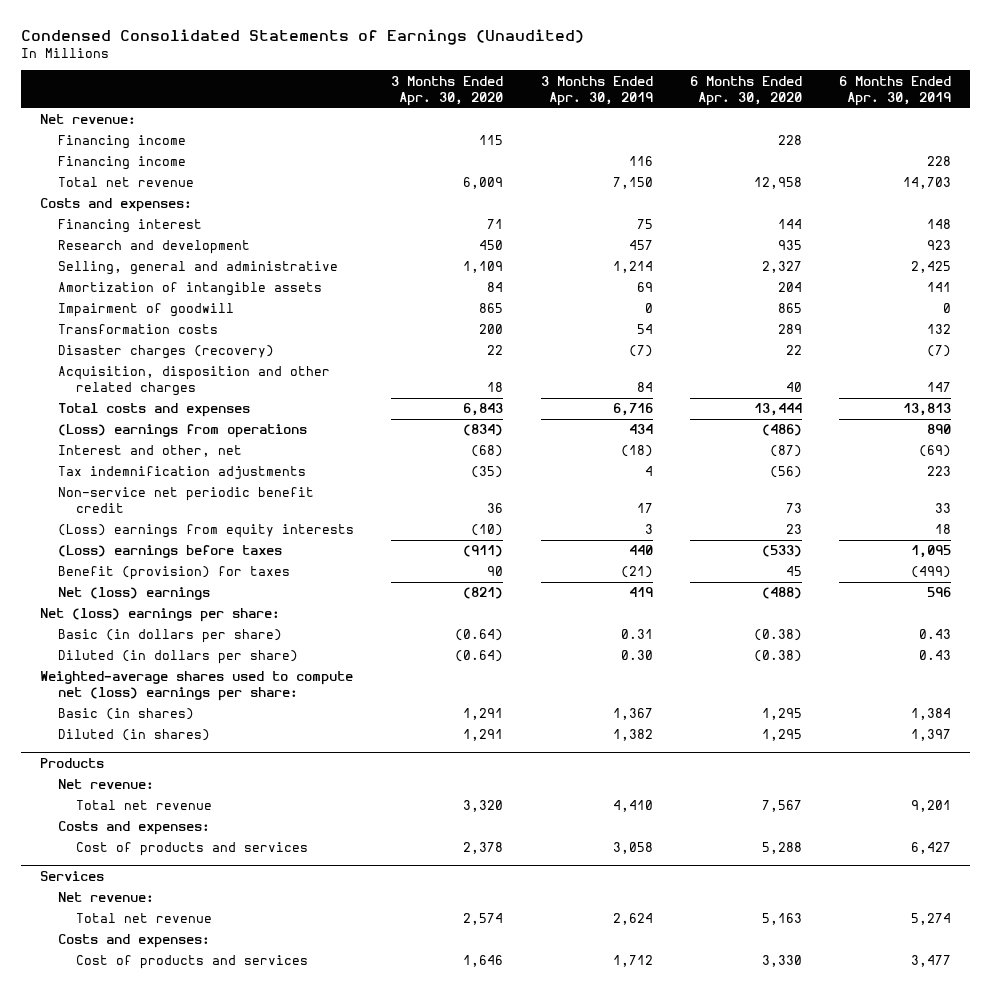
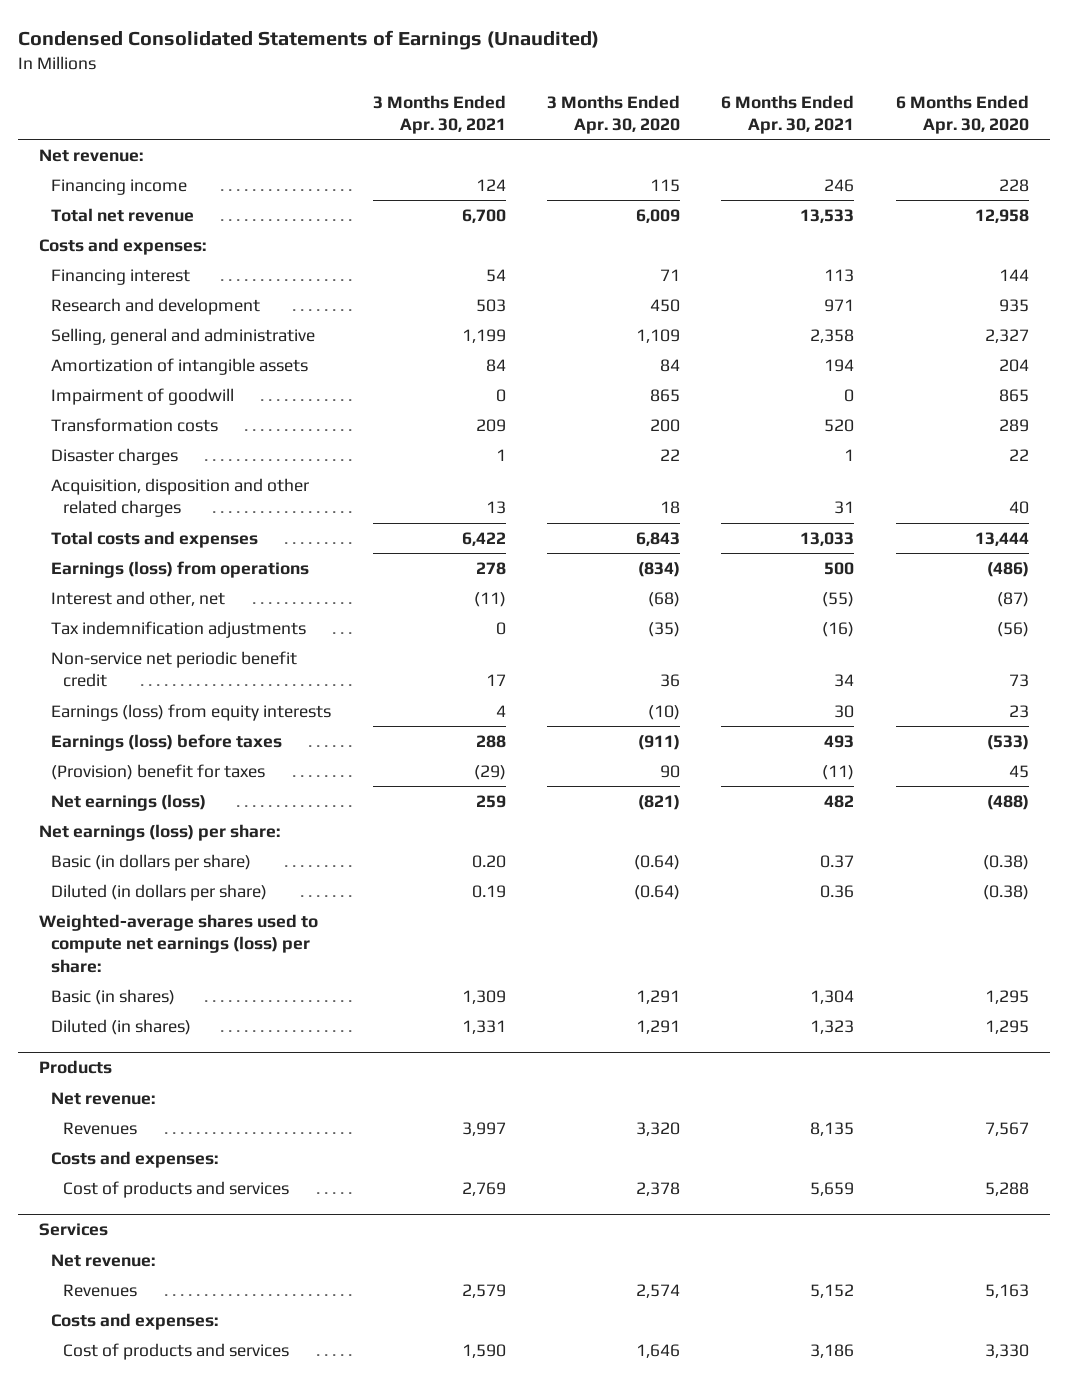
- | 3 Months Ended Apr. 30, 2020 | 3 Months Ended Apr. 30, 2019 | 6 Months Ended Apr. 30, 2020 | 6 Months Ended Apr. 30, 2019
+ | 3 Months Ended Apr. 30, 2021 | 3 Months Ended Apr. 30, 2020 | 6 Months Ended Apr. 30, 2021 | 6 Months Ended Apr. 30, 2020
- Financing income | | 116 | | 228
- Disaster charges (recovery) | 22 | (7) | 22 | (7)
+ Disaster charges | 1 | 22 | 1 | 22
- (Loss) earnings from operations | (834) | 434 | (486) | 890
+ Earnings (loss) from operations | 278 | (834) | 500 | (486)
- (Loss) earnings from equity interests | (10) | 3 | 23 | 18
- (Loss) earnings before taxes | (911) | 440 | (533) | 1,095
- Benefit (provision) for taxes | 90 | (21) | 45 | (499)
- Net (loss) earnings | (821) | 419 | (488) | 596
- Net (loss) earnings per share:
+ Earnings (loss) from equity interests | 4 | (10) | 30 | 23
+ Earnings (loss) before taxes | 288 | (911) | 493 | (533)
+ (Provision) benefit for taxes | (29) | 90 | (11) | 45
+ Net earnings (loss) | 259 | (821) | 482 | (488)
+ Net earnings (loss) per share:
- Weighted-average shares used to compute net (loss) earnings per share:
+ Weighted-average shares used to compute net earnings (loss) per share:
@ Products
- Total net revenue | 3,320 | 4,410 | 7,567 | 9,201
+ Revenues | 3,997 | 3,320 | 8,135 | 7,567
@ Services
- Total net revenue | 2,574 | 2,624 | 5,163 | 5,274
+ Revenues | 2,579 | 2,574 | 5,152 | 5,163

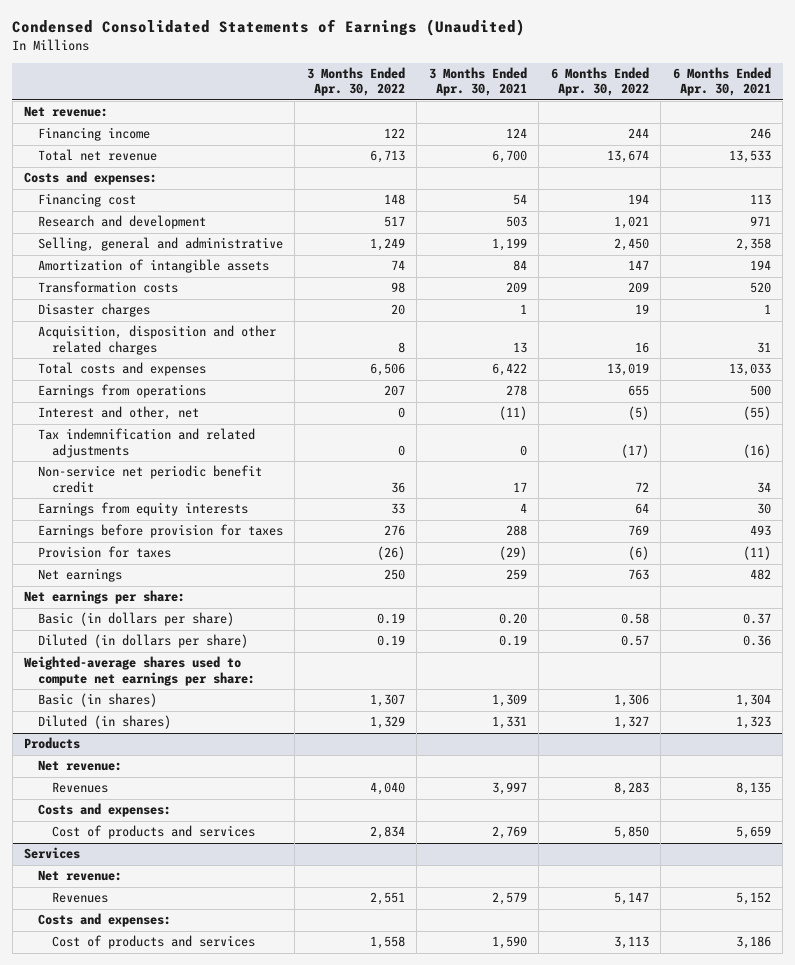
- | 3 Months Ended Apr. 30, 2021 | 3 Months Ended Apr. 30, 2020 | 6 Months Ended Apr. 30, 2021 | 6 Months Ended Apr. 30, 2020
+ | 3 Months Ended Apr. 30, 2022 | 3 Months Ended Apr. 30, 2021 | 6 Months Ended Apr. 30, 2022 | 6 Months Ended Apr. 30, 2021
- Financing interest | 54 | 71 | 113 | 144
+ Financing cost | 148 | 54 | 194 | 113
- Impairment of goodwill | 0 | 865 | 0 | 865
- Earnings (loss) from operations | 278 | (834) | 500 | (486)
+ Earnings from operations | 207 | 278 | 655 | 500
- Tax indemnification adjustments | 0 | (35) | (16) | (56)
+ Tax indemnification and related adjustments | 0 | 0 | (17) | (16)
- Earnings (loss) from equity interests | 4 | (10) | 30 | 23
- Earnings (loss) before taxes | 288 | (911) | 493 | (533)
- (Provision) benefit for taxes | (29) | 90 | (11) | 45
- Net earnings (loss) | 259 | (821) | 482 | (488)
- Net earnings (loss) per share:
+ Earnings from equity interests | 33 | 4 | 64 | 30
+ Earnings before provision for taxes | 276 | 288 | 769 | 493
+ Provision for taxes | (26) | (29) | (6) | (11)
+ Net earnings | 250 | 259 | 763 | 482
+ Net earnings per share:
- Weighted-average shares used to compute net earnings (loss) per share:
+ Weighted-average shares used to compute net earnings per share:

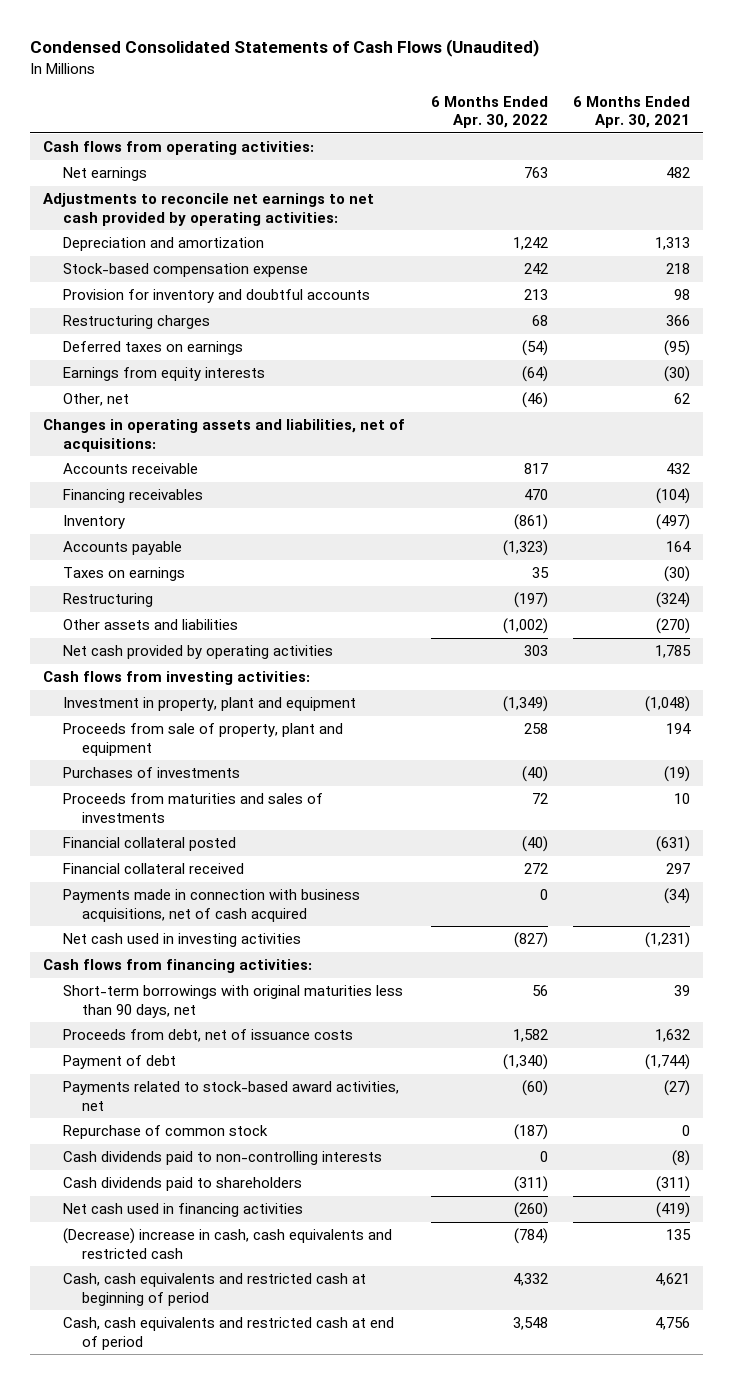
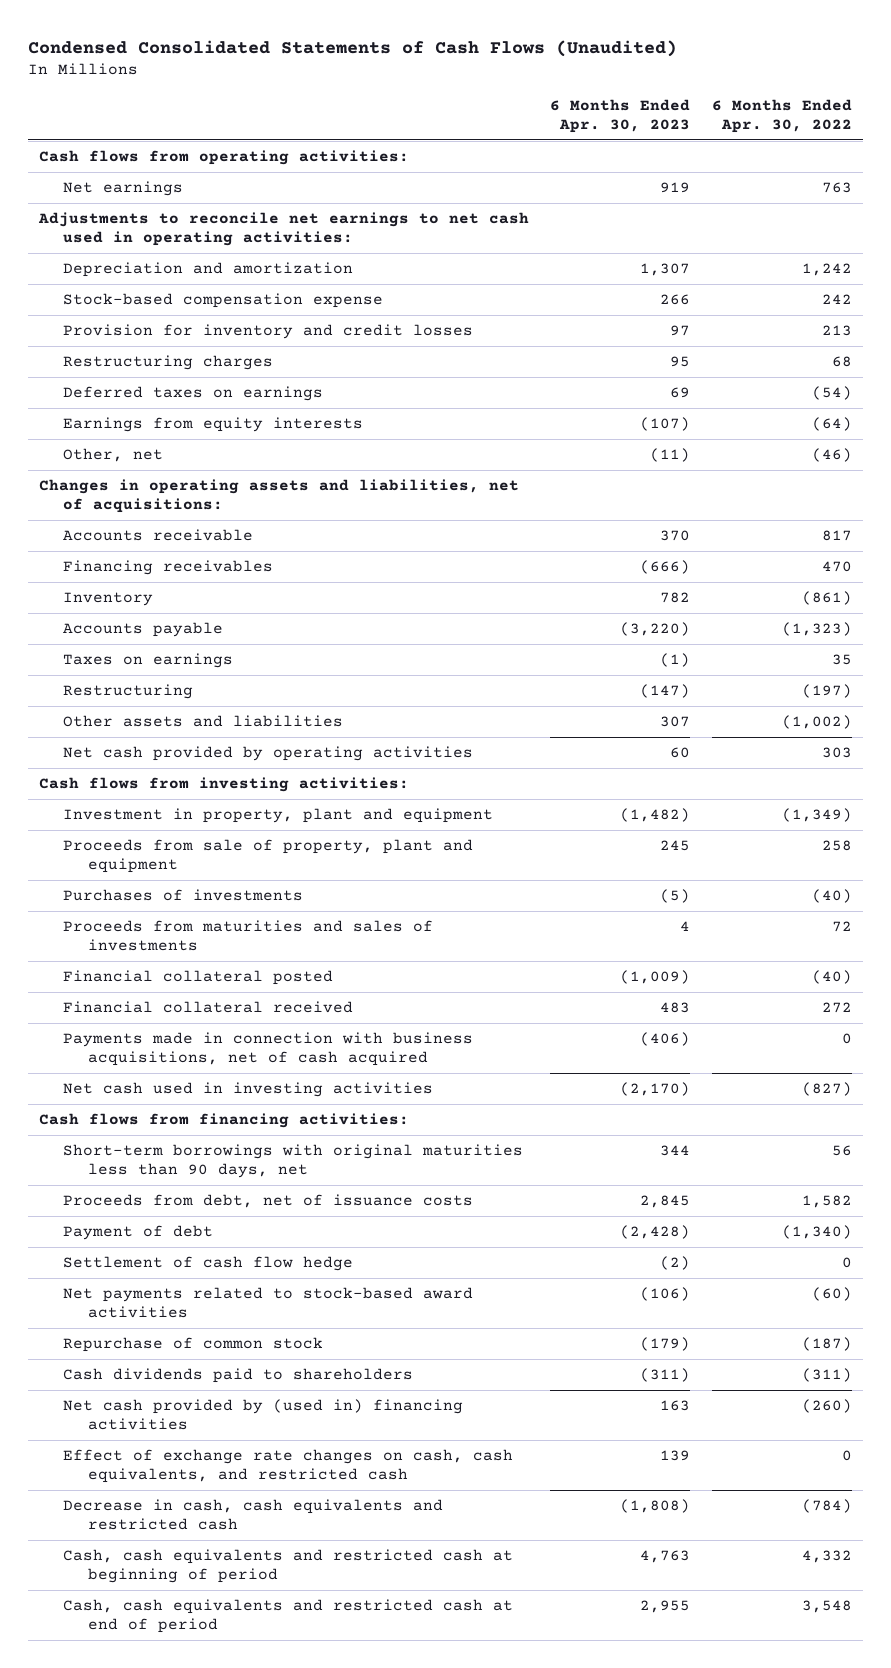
- | 6 Months Ended Apr. 30, 2022 | 6 Months Ended Apr. 30, 2021
+ | 6 Months Ended Apr. 30, 2023 | 6 Months Ended Apr. 30, 2022
- Adjustments to reconcile net earnings to net cash provided by operating activities:
+ Adjustments to reconcile net earnings to net cash used in operating activities:
- Provision for inventory and doubtful accounts | 213 | 98
+ Provision for inventory and credit losses | 97 | 213
- Payments related to stock-based award activities, net | (60) | (27)
+ Settlement of cash flow hedge | (2) | 0
+ Net payments related to stock-based award activities | (106) | (60)
- Cash dividends paid to non-controlling interests | 0 | (8)
- Net cash used in financing activities | (260) | (419)
- (Decrease) increase in cash, cash equivalents and restricted cash | (784) | 135
+ Net cash provided by (used in) financing activities | 163 | (260)
+ Effect of exchange rate changes on cash, cash equivalents, and restricted cash | 139 | 0
+ Decrease in cash, cash equivalents and restricted cash | (1,808) | (784)

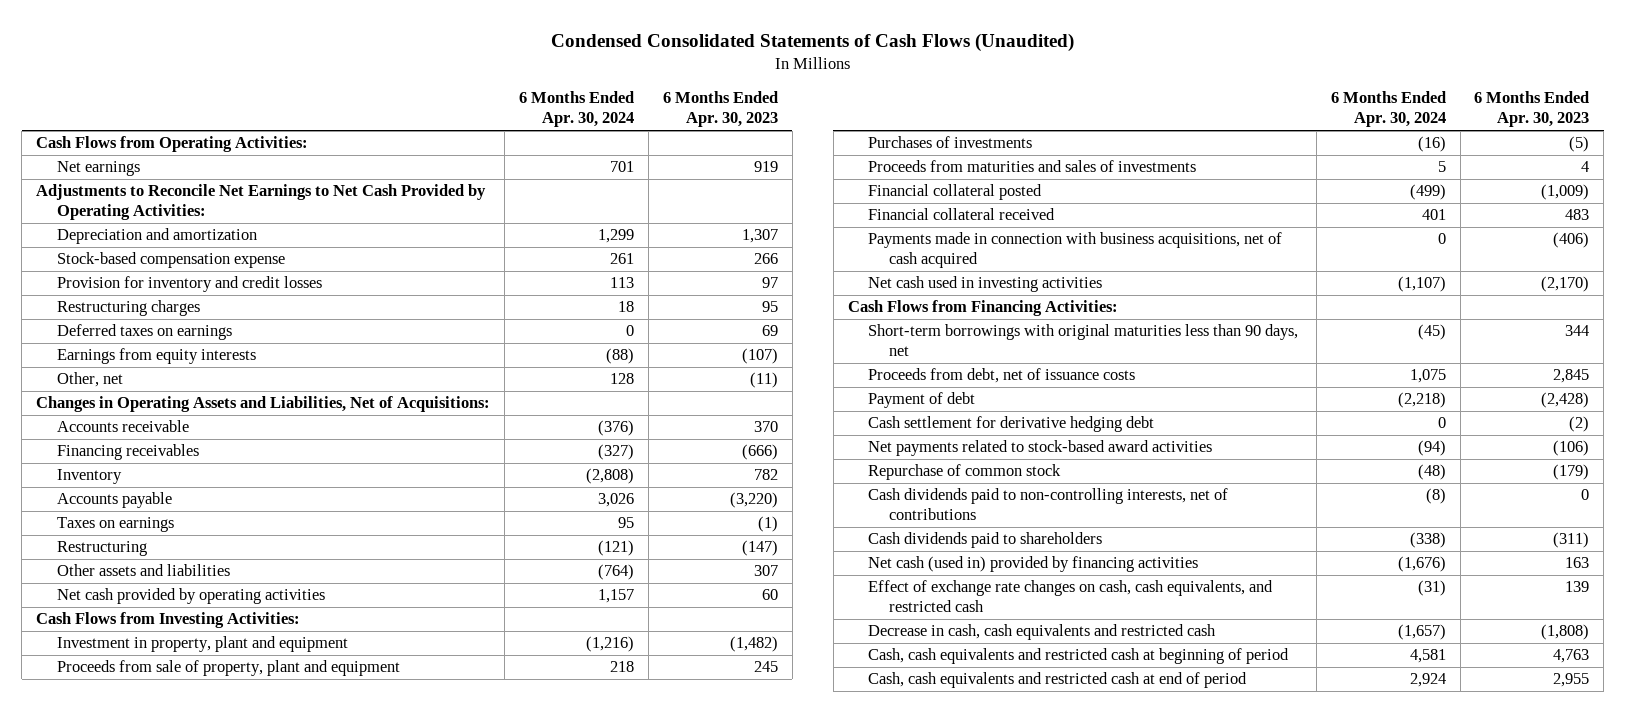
- | 6 Months Ended Apr. 30, 2023 | 6 Months Ended Apr. 30, 2022
+ | 6 Months Ended Apr. 30, 2024 | 6 Months Ended Apr. 30, 2023
- Cash flows from operating activities:
+ Cash Flows from Operating Activities:
- Adjustments to reconcile net earnings to net cash used in operating activities:
+ Adjustments to Reconcile Net Earnings to Net Cash Provided by Operating Activities:
- Changes in operating assets and liabilities, net of acquisitions:
+ Changes in Operating Assets and Liabilities, Net of Acquisitions:
- Cash flows from investing activities:
+ Cash Flows from Investing Activities:
- Cash flows from financing activities:
+ Cash Flows from Financing Activities:
- Settlement of cash flow hedge | (2) | 0
+ Cash settlement for derivative hedging debt | 0 | (2)
+ Cash dividends paid to non-controlling interests, net of contributions | (8) | 0
- Net cash provided by (used in) financing activities | 163 | (260)
+ Net cash (used in) provided by financing activities | (1,676) | 163

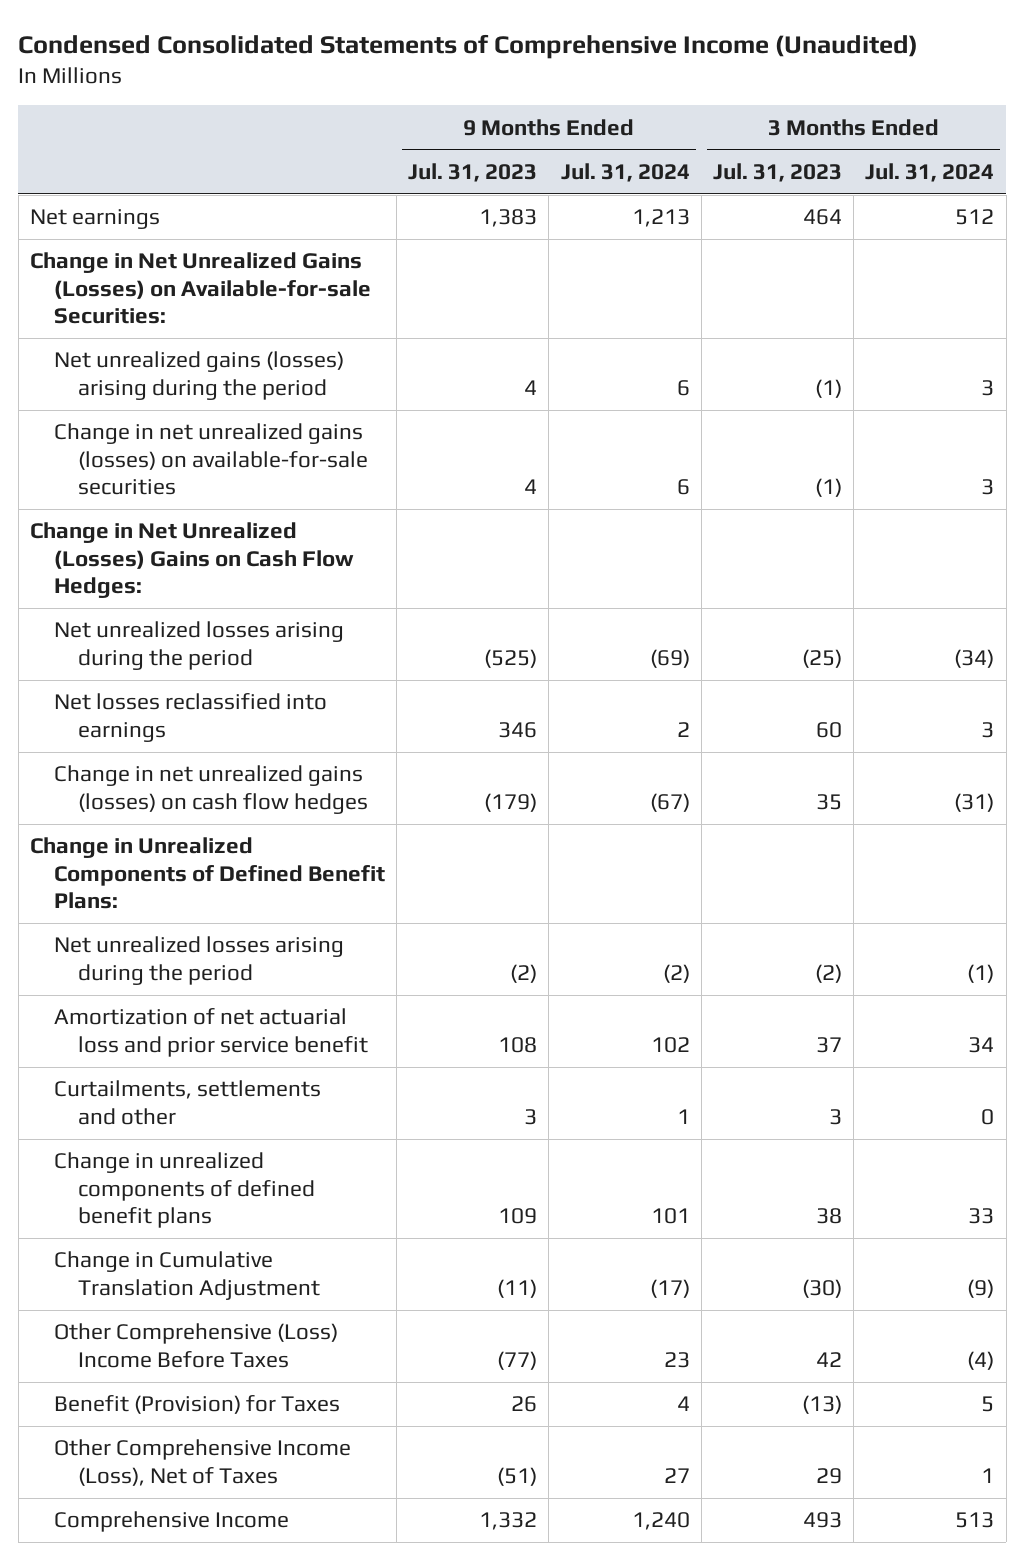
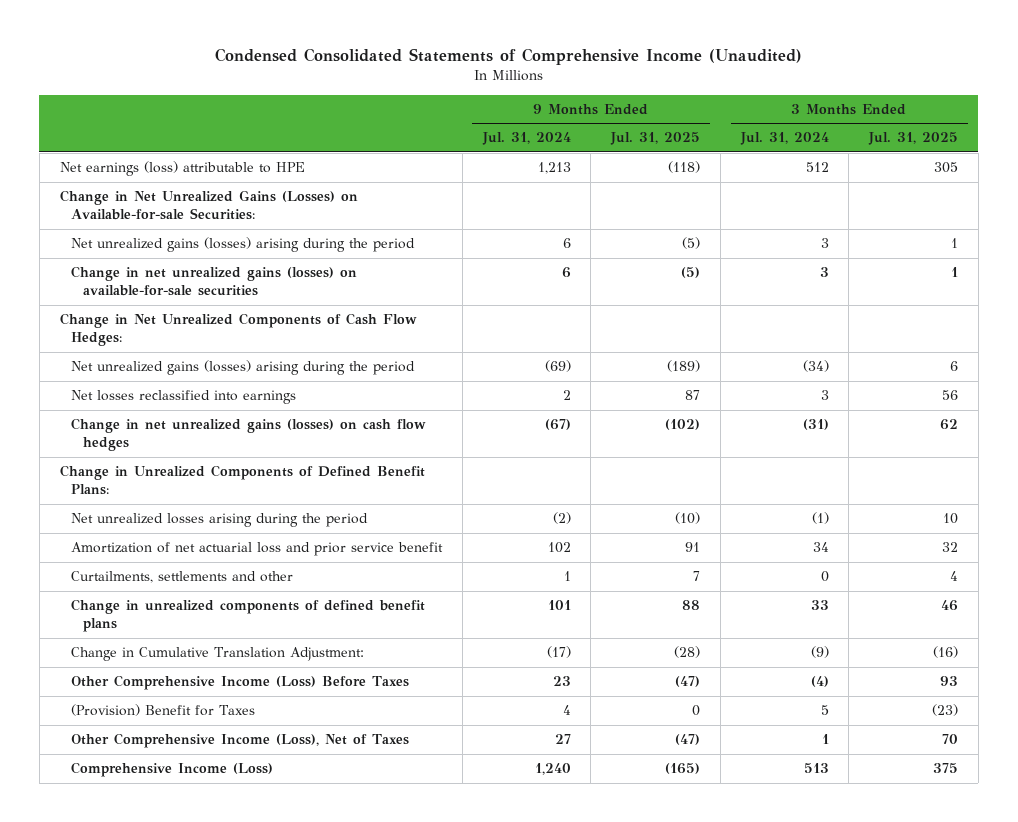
- | 9 Months Ended Jul. 31, 2023 | 9 Months Ended Jul. 31, 2024 | 3 Months Ended Jul. 31, 2023 | 3 Months Ended Jul. 31, 2024
+ | 9 Months Ended Jul. 31, 2024 | 9 Months Ended Jul. 31, 2025 | 3 Months Ended Jul. 31, 2024 | 3 Months Ended Jul. 31, 2025
- Net earnings | 1,383 | 1,213 | 464 | 512
+ Net earnings (loss) attributable to HPE | 1,213 | (118) | 512 | 305
- Change in Net Unrealized (Losses) Gains on Cash Flow Hedges:
- Net unrealized losses arising during the period | (525) | (69) | (25) | (34)
+ Change in Net Unrealized Components of Cash Flow Hedges:
+ Net unrealized gains (losses) arising during the period | (69) | (189) | (34) | 6
- Change in Cumulative Translation Adjustment | (11) | (17) | (30) | (9)
- Other Comprehensive (Loss) Income Before Taxes | (77) | 23 | 42 | (4)
- Benefit (Provision) for Taxes | 26 | 4 | (13) | 5
+ Change in Cumulative Translation Adjustment: | (17) | (28) | (9) | (16)
+ Other Comprehensive Income (Loss) Before Taxes | 23 | (47) | (4) | 93
+ (Provision) Benefit for Taxes | 4 | 0 | 5 | (23)
- Comprehensive Income | 1,332 | 1,240 | 493 | 513
+ Comprehensive Income (Loss) | 1,240 | (165) | 513 | 375

